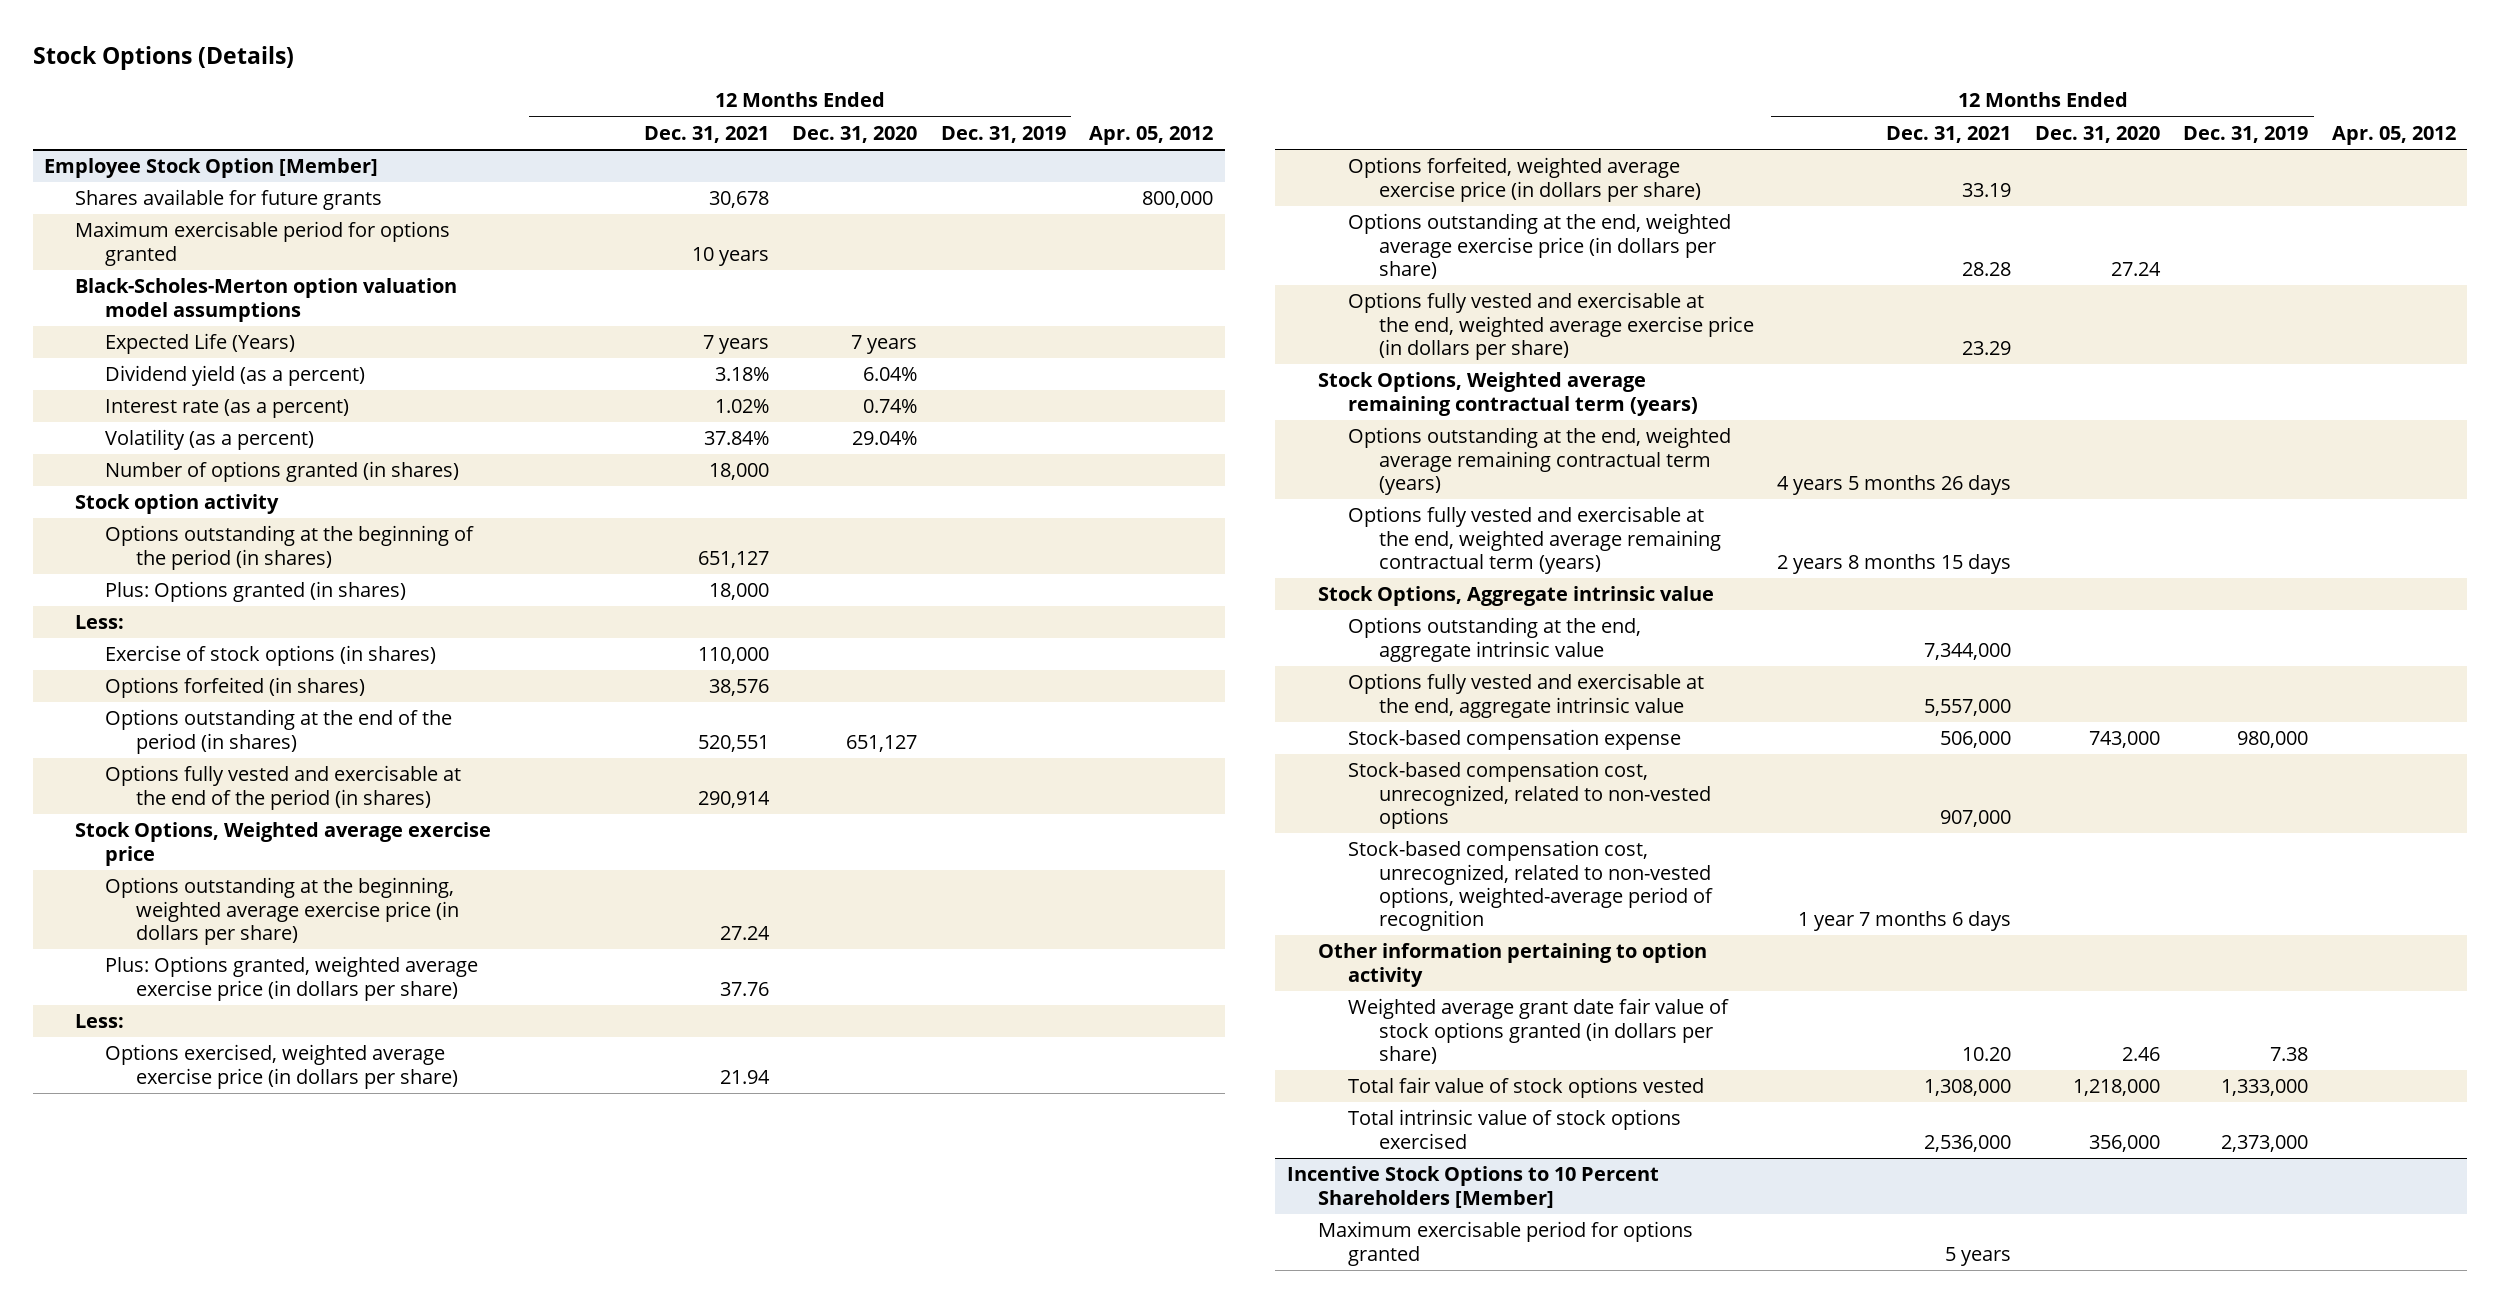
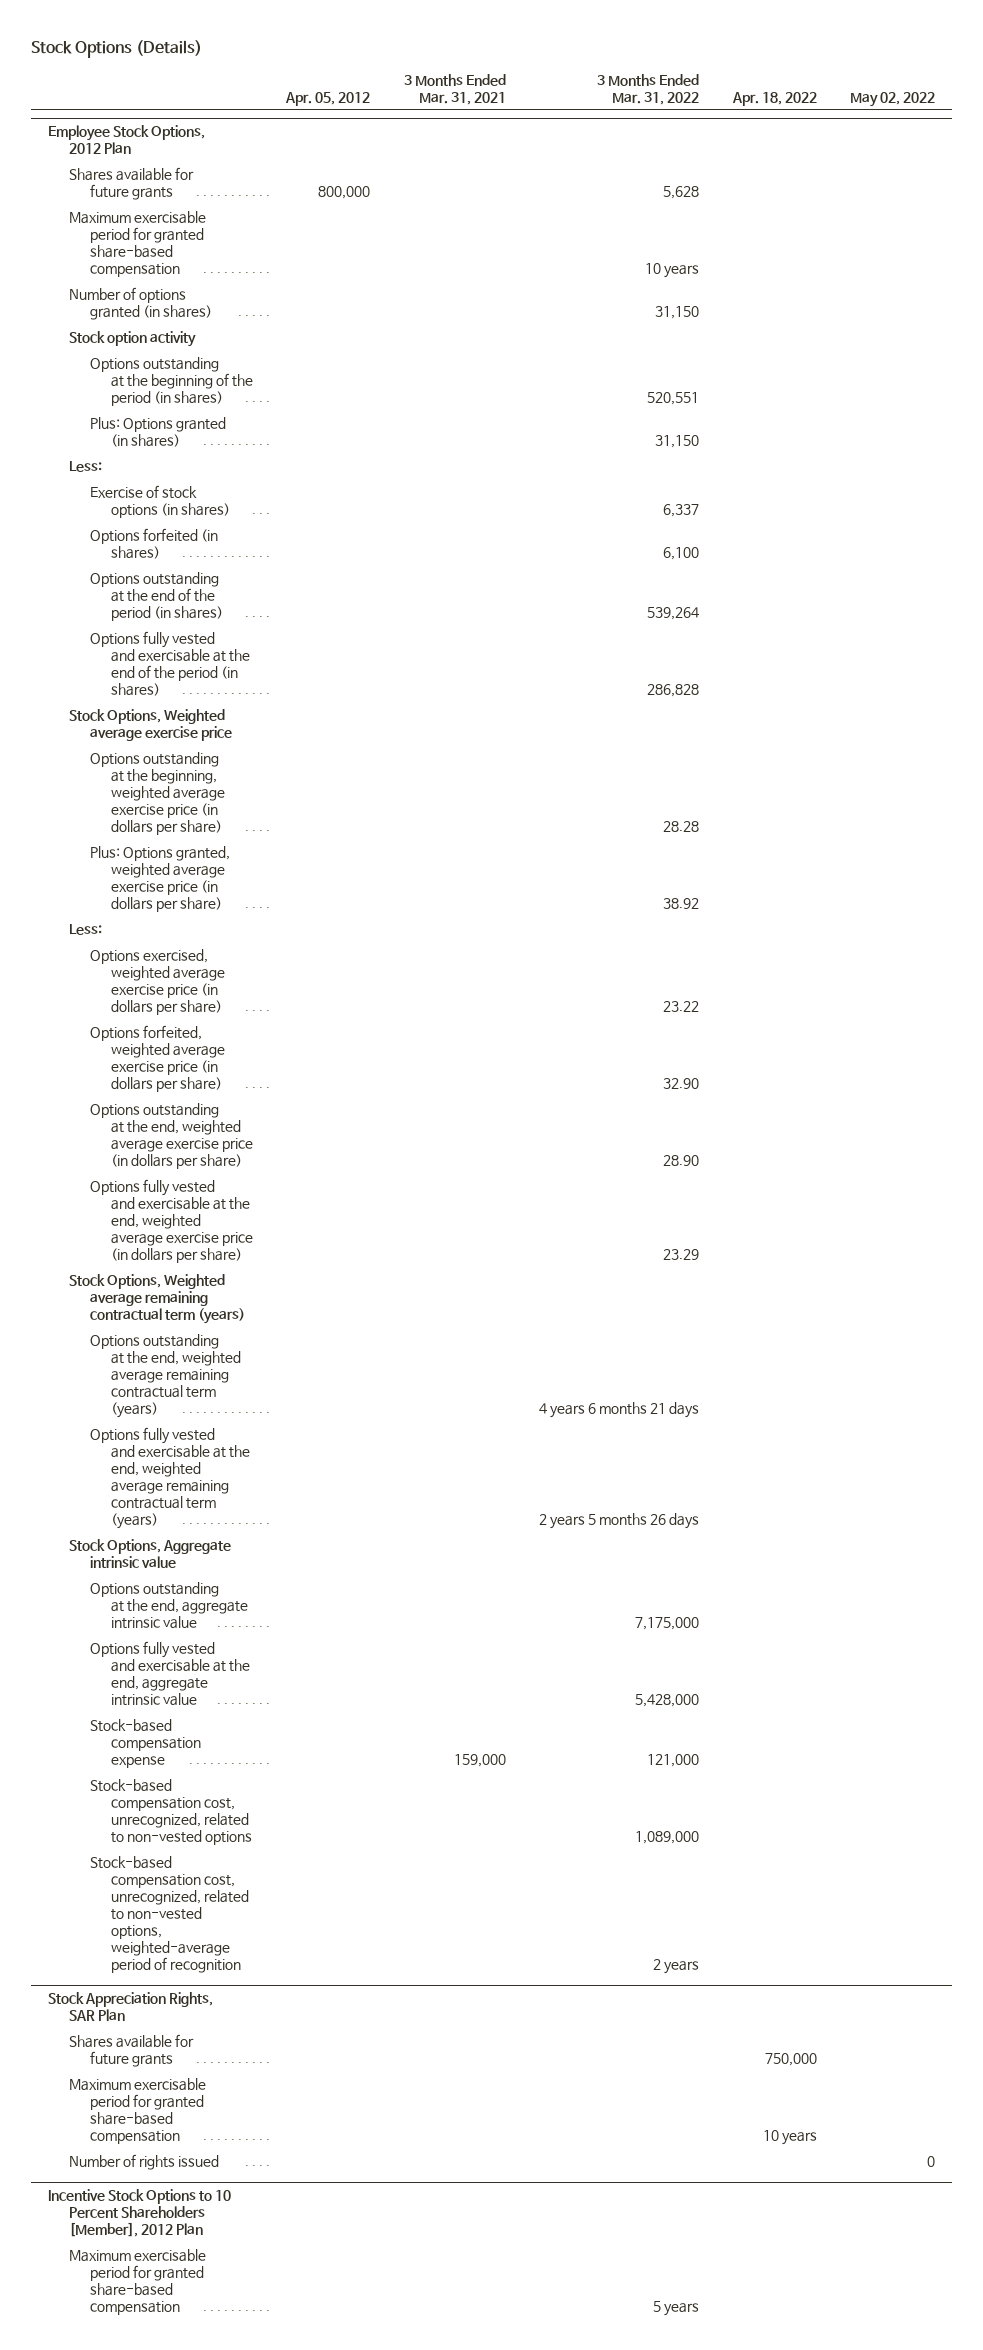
- | 12 Months Ended Dec. 31, 2021 | 12 Months Ended Dec. 31, 2020 | 12 Months Ended Dec. 31, 2019 | Apr. 05, 2012
+ | Apr. 05, 2012 | 3 Months Ended Mar. 31, 2021 | 3 Months Ended Mar. 31, 2022 | Apr. 18, 2022 | May 02, 2022
- Employee Stock Option [Member]
+ Employee Stock Options, 2012 Plan
- Maximum exercisable period for options granted | 10 years | | |
- Black-Scholes-Merton option valuation model assumptions
- Expected Life (Years) | 7 years | 7 years | |
- Dividend yield (as a percent) | 3.18% | 6.04% | |
- Interest rate (as a percent) | 1.02% | 0.74% | |
- Volatility (as a percent) | 37.84% | 29.04% | |
+ Maximum exercisable period for granted share-based compensation | | | 10 years | |
- Other information pertaining to option activity
- Weighted average grant date fair value of stock options granted (in dollars per share) | 10.20 | 2.46 | 7.38 |
- Total fair value of stock options vested | 1,308,000 | 1,218,000 | 1,333,000 |
- Total intrinsic value of stock options exercised | 2,536,000 | 356,000 | 2,373,000 |
- Incentive Stock Options to 10 Percent Shareholders [Member]
- Maximum exercisable period for options granted | 5 years | | |
+ Stock Appreciation Rights, SAR Plan
+ Shares available for future grants | | | | 750,000 |
+ Maximum exercisable period for granted share-based compensation | | | | 10 years |
+ Number of rights issued | | | | | 0
+ Incentive Stock Options to 10 Percent Shareholders [Member], 2012 Plan
+ Maximum exercisable period for granted share-based compensation | | | 5 years | |

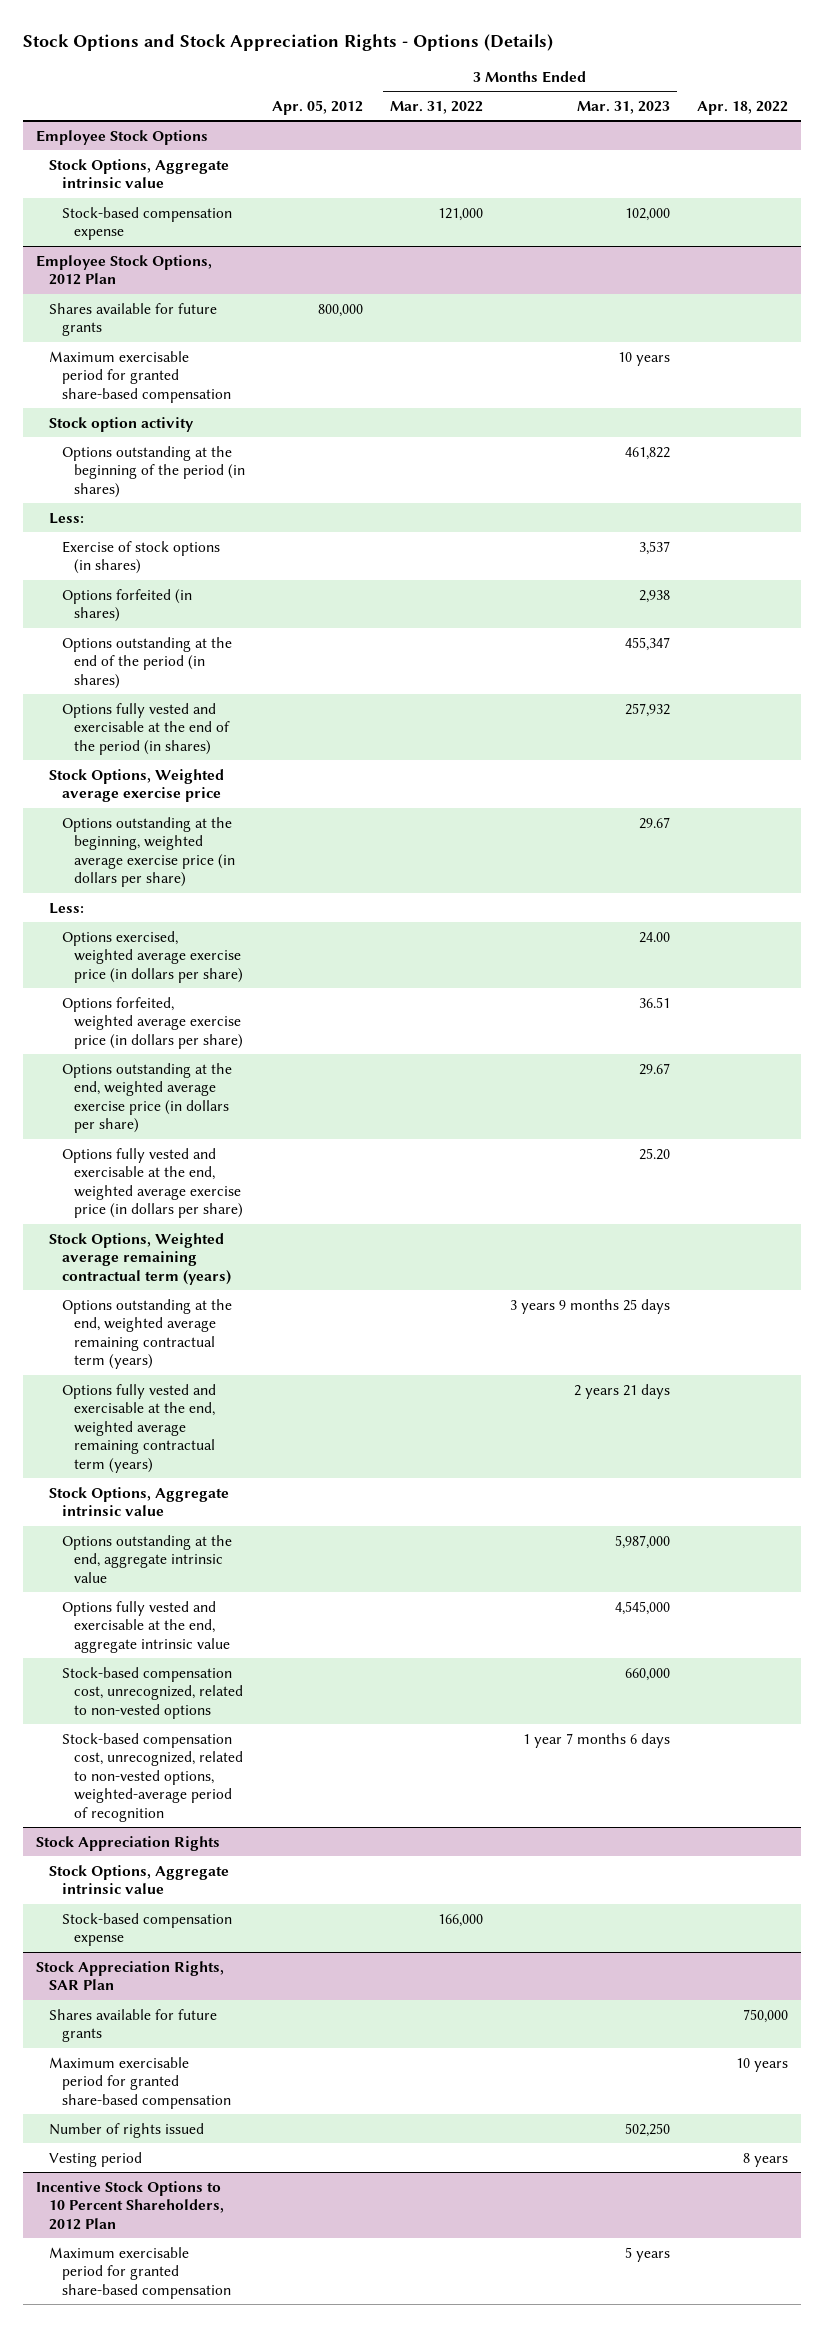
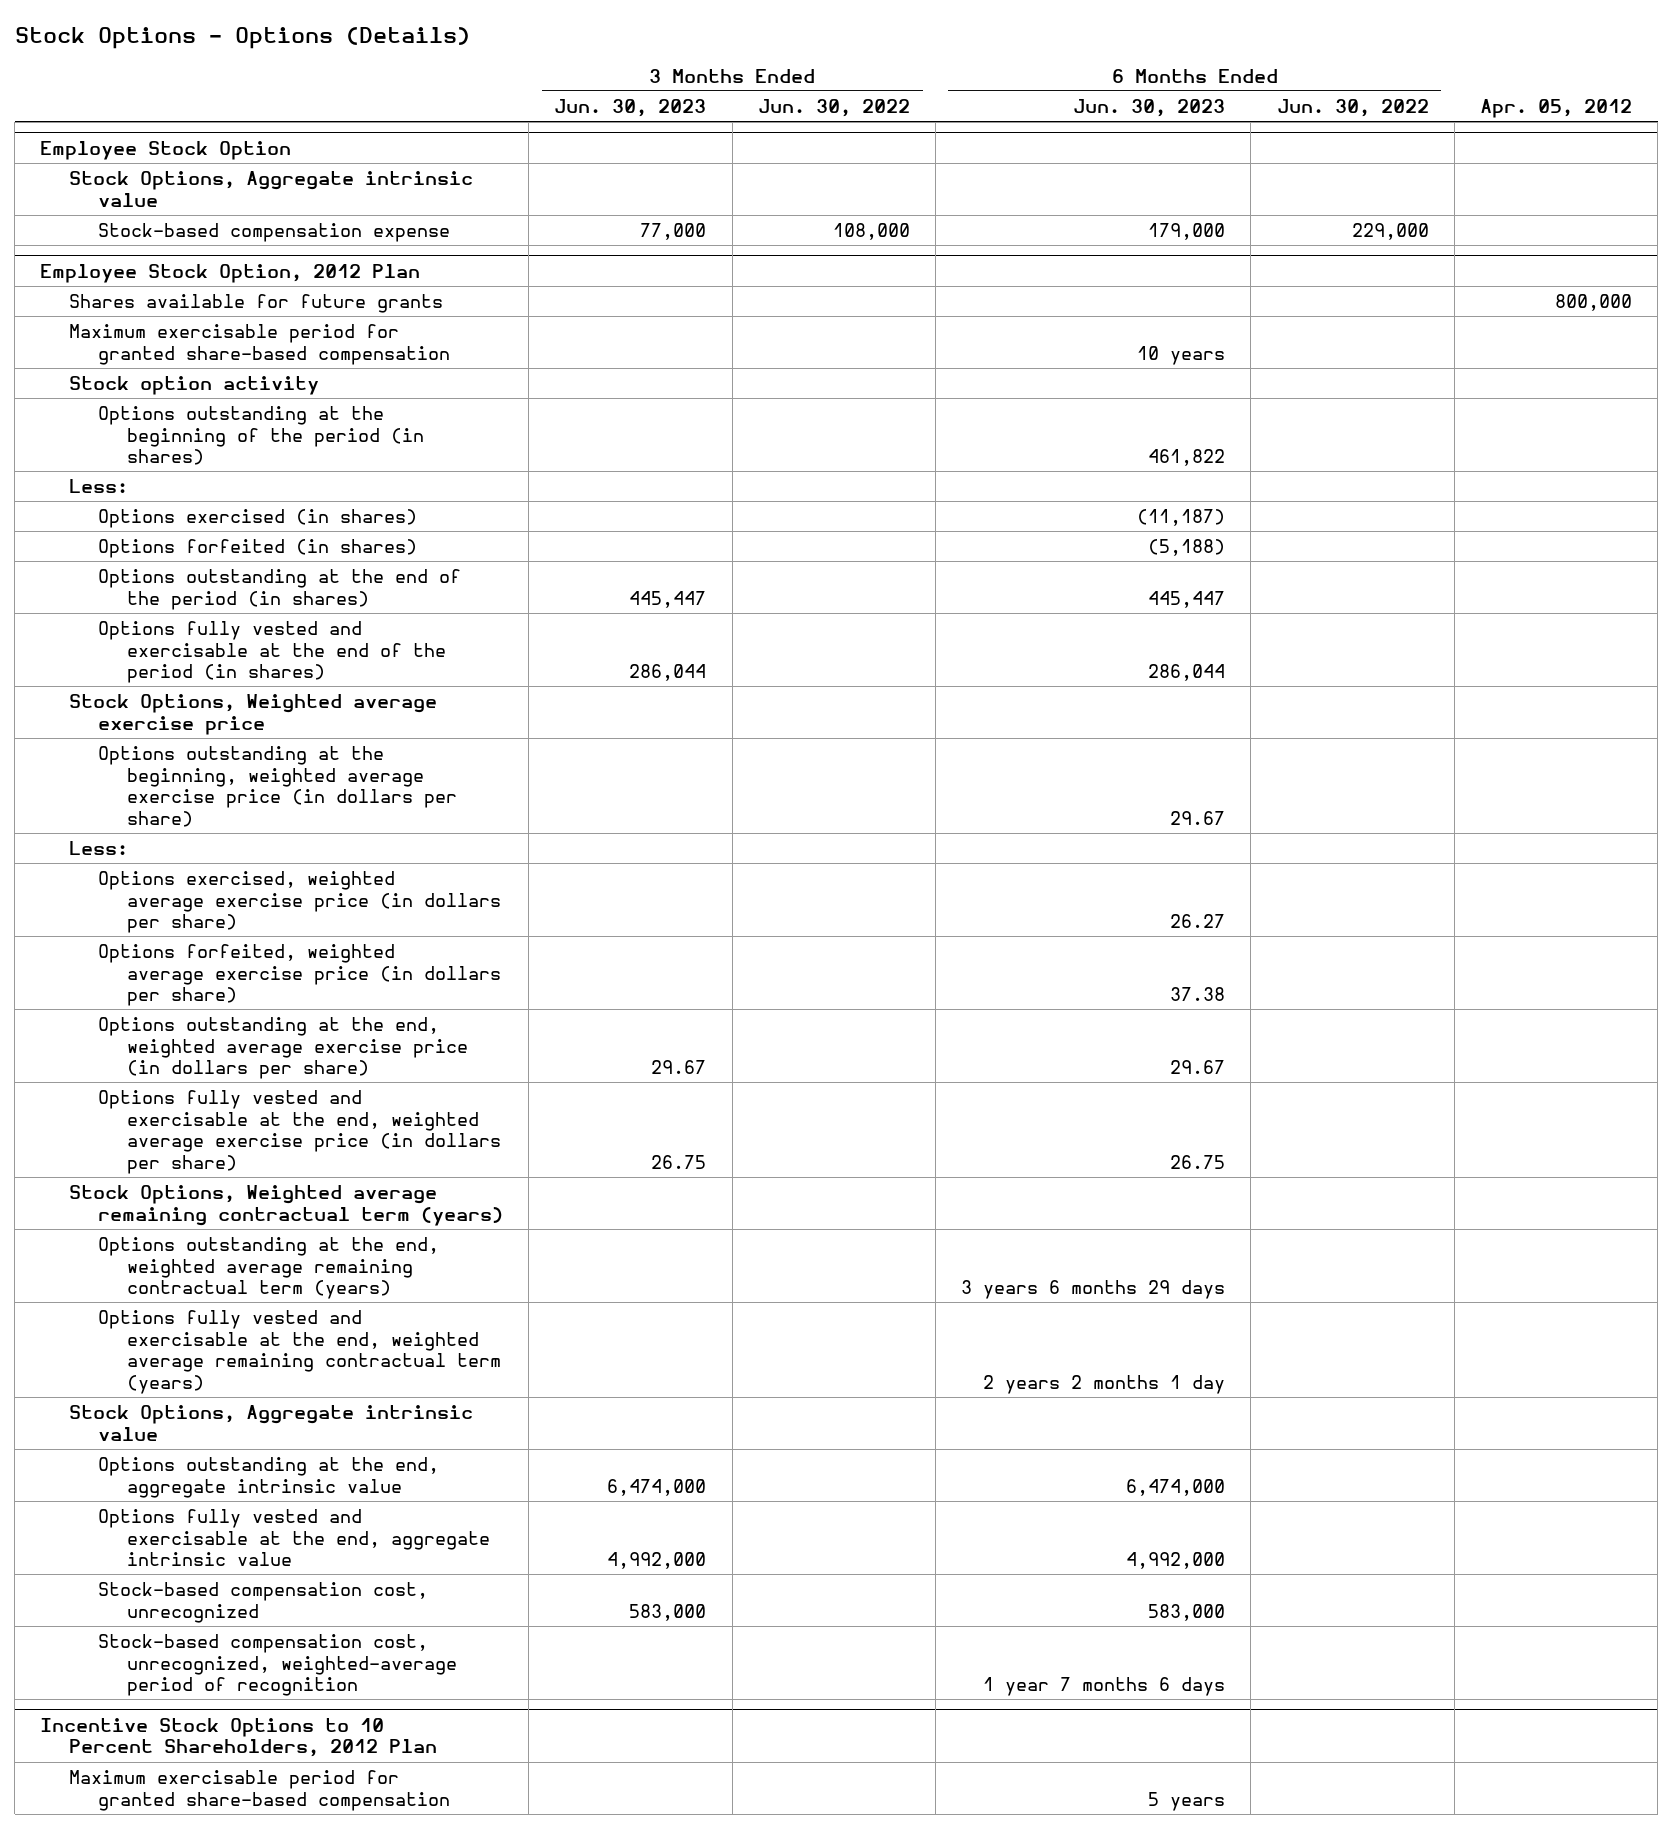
- Stock Options and Stock Appreciation Rights - Options (Details)
+ Stock Options - Options (Details)
- | Apr. 05, 2012 | 3 Months Ended Mar. 31, 2022 | 3 Months Ended Mar. 31, 2023 | Apr. 18, 2022
+ | 3 Months Ended Jun. 30, 2023 | 3 Months Ended Jun. 30, 2022 | 6 Months Ended Jun. 30, 2023 | 6 Months Ended Jun. 30, 2022 | Apr. 05, 2012
- Employee Stock Options
+ Employee Stock Option
- Employee Stock Options, 2012 Plan
+ Employee Stock Option, 2012 Plan
- Exercise of stock options (in shares) | | | 3,537 |
+ Options exercised (in shares) | | | (11,187) | |
- Stock-based compensation cost, unrecognized, related to non-vested options | | | 660,000 |
- Stock-based compensation cost, unrecognized, related to non-vested options, weighted-average period of recognition | | | 1 year 7 months 6 days |
- Stock Appreciation Rights
- Stock Options, Aggregate intrinsic value
- Stock-based compensation expense | | 166,000 | |
- Stock Appreciation Rights, SAR Plan
- Shares available for future grants | | | | 750,000
- Maximum exercisable period for granted share-based compensation | | | | 10 years
- Number of rights issued | | | 502,250 |
- Vesting period | | | | 8 years
+ Stock-based compensation cost, unrecognized | 583,000 | | 583,000 | |
+ Stock-based compensation cost, unrecognized, weighted-average period of recognition | | | 1 year 7 months 6 days | |

